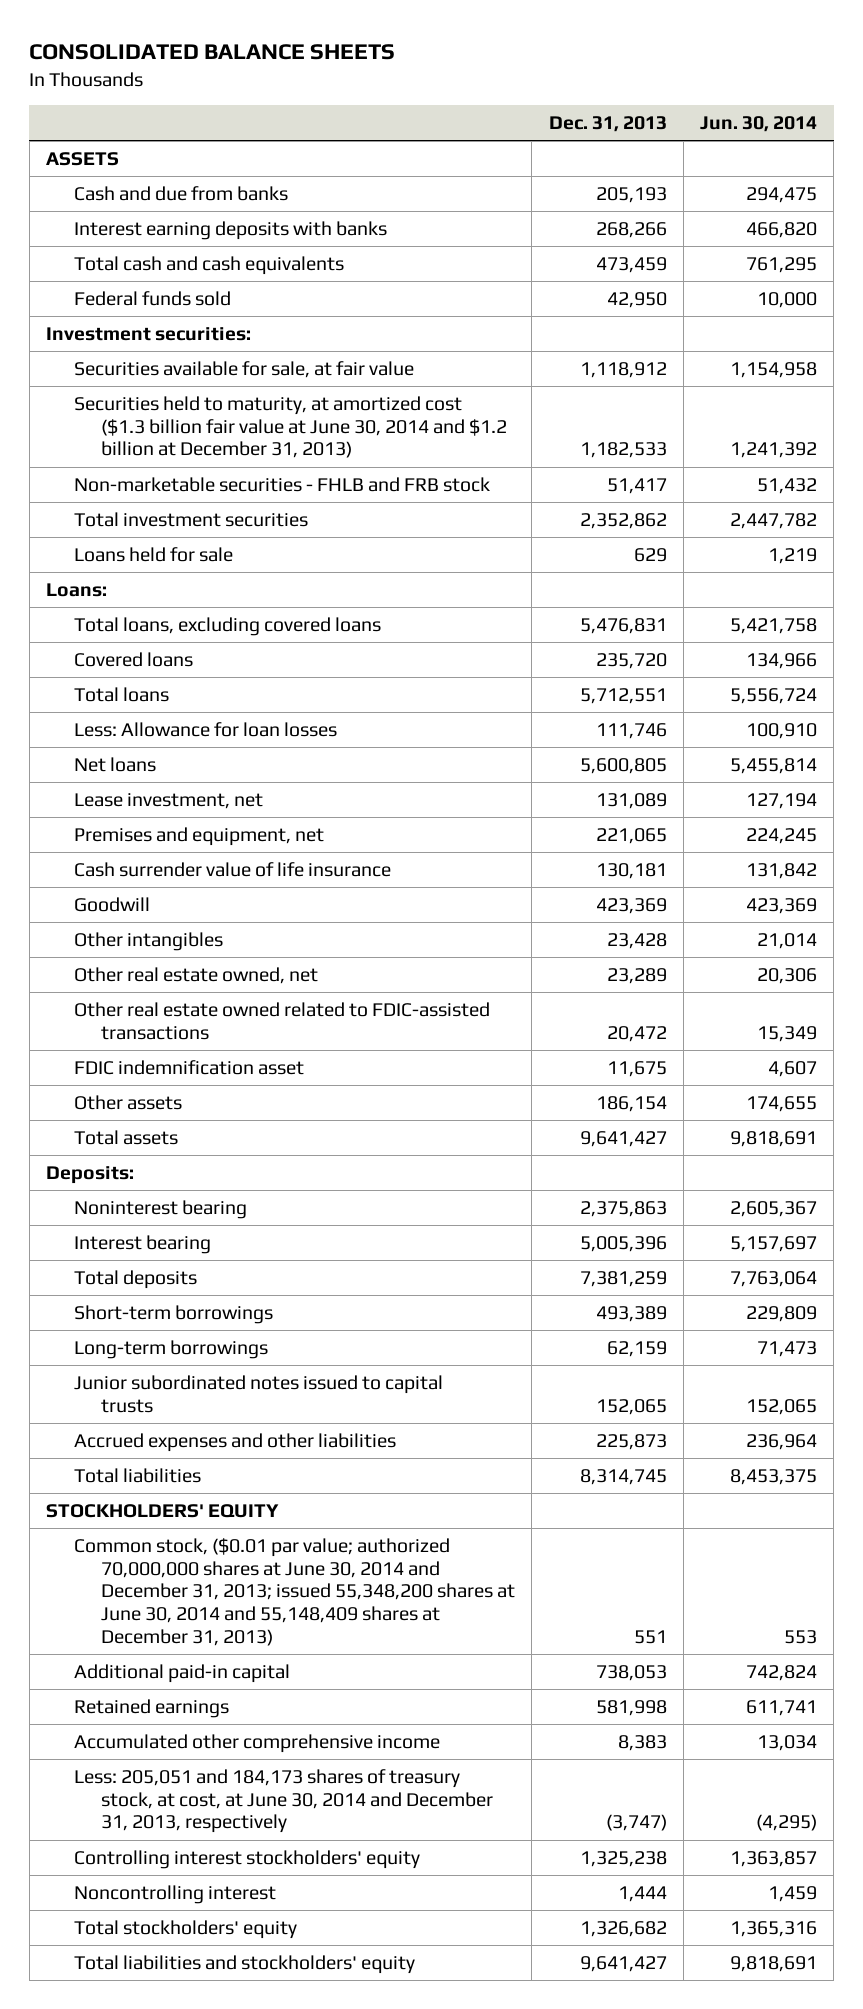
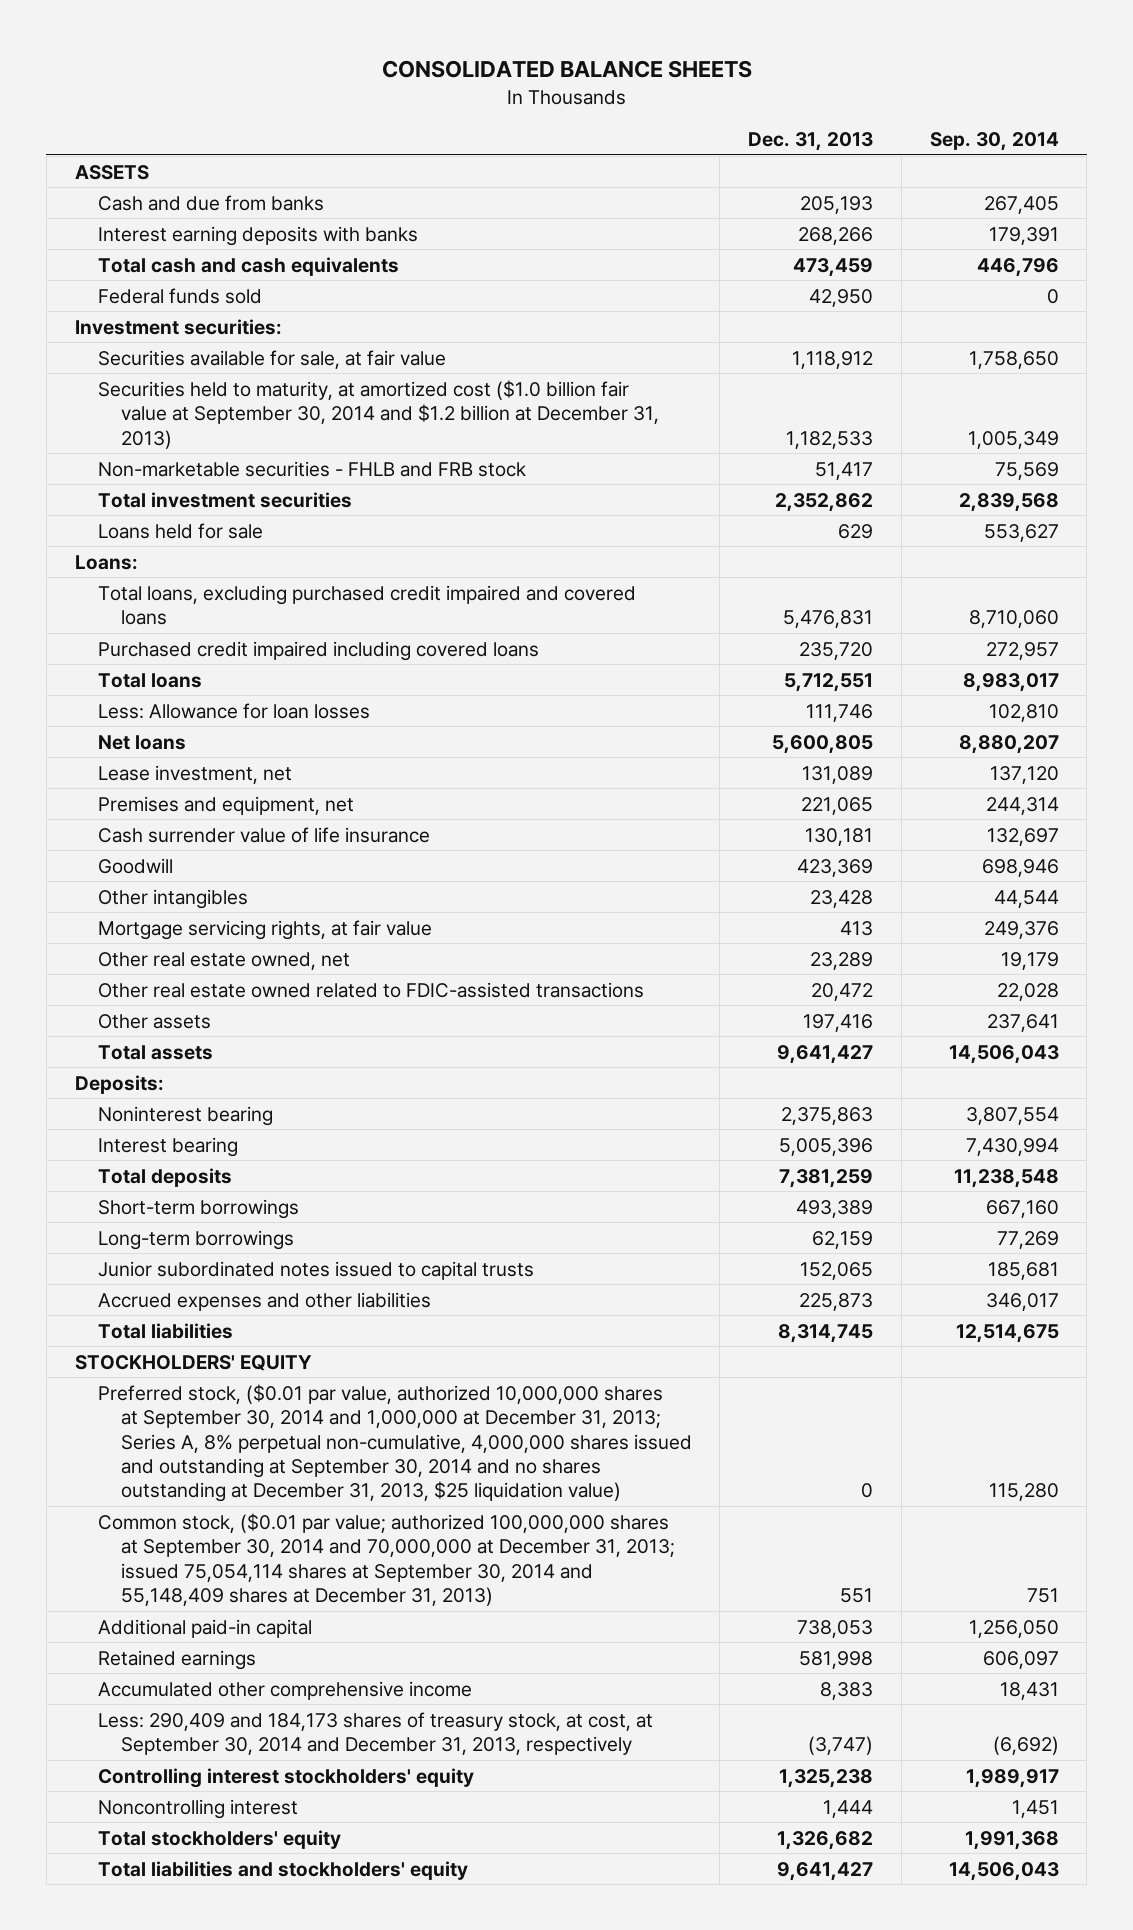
- | Dec. 31, 2013 | Jun. 30, 2014
+ | Dec. 31, 2013 | Sep. 30, 2014
- Securities held to maturity, at amortized cost ($1.3 billion fair value at June 30, 2014 and $1.2 billion at December 31, 2013) | 1,182,533 | 1,241,392
+ Securities held to maturity, at amortized cost ($1.0 billion fair value at September 30, 2014 and $1.2 billion at December 31, 2013) | 1,182,533 | 1,005,349
- Total loans, excluding covered loans | 5,476,831 | 5,421,758
- Covered loans | 235,720 | 134,966
+ Total loans, excluding purchased credit impaired and covered loans | 5,476,831 | 8,710,060
+ Purchased credit impaired including covered loans | 235,720 | 272,957
+ Mortgage servicing rights, at fair value | 413 | 249,376
- FDIC indemnification asset | 11,675 | 4,607
- Other assets | 186,154 | 174,655
+ Other assets | 197,416 | 237,641
- Common stock, ($0.01 par value; authorized 70,000,000 shares at June 30, 2014 and December 31, 2013; issued 55,348,200 shares at June 30, 2014 and 55,148,409 shares at December 31, 2013) | 551 | 553
+ Preferred stock, ($0.01 par value, authorized 10,000,000 shares at September 30, 2014 and 1,000,000 at December 31, 2013; Series A, 8% perpetual non-cumulative, 4,000,000 shares issued and outstanding at September 30, 2014 and no shares outstanding at December 31, 2013, $25 liquidation value) | 0 | 115,280
+ Common stock, ($0.01 par value; authorized 100,000,000 shares at September 30, 2014 and 70,000,000 at December 31, 2013; issued 75,054,114 shares at September 30, 2014 and 55,148,409 shares at December 31, 2013) | 551 | 751
- Less: 205,051 and 184,173 shares of treasury stock, at cost, at June 30, 2014 and December 31, 2013, respectively | (3,747) | (4,295)
+ Less: 290,409 and 184,173 shares of treasury stock, at cost, at September 30, 2014 and December 31, 2013, respectively | (3,747) | (6,692)

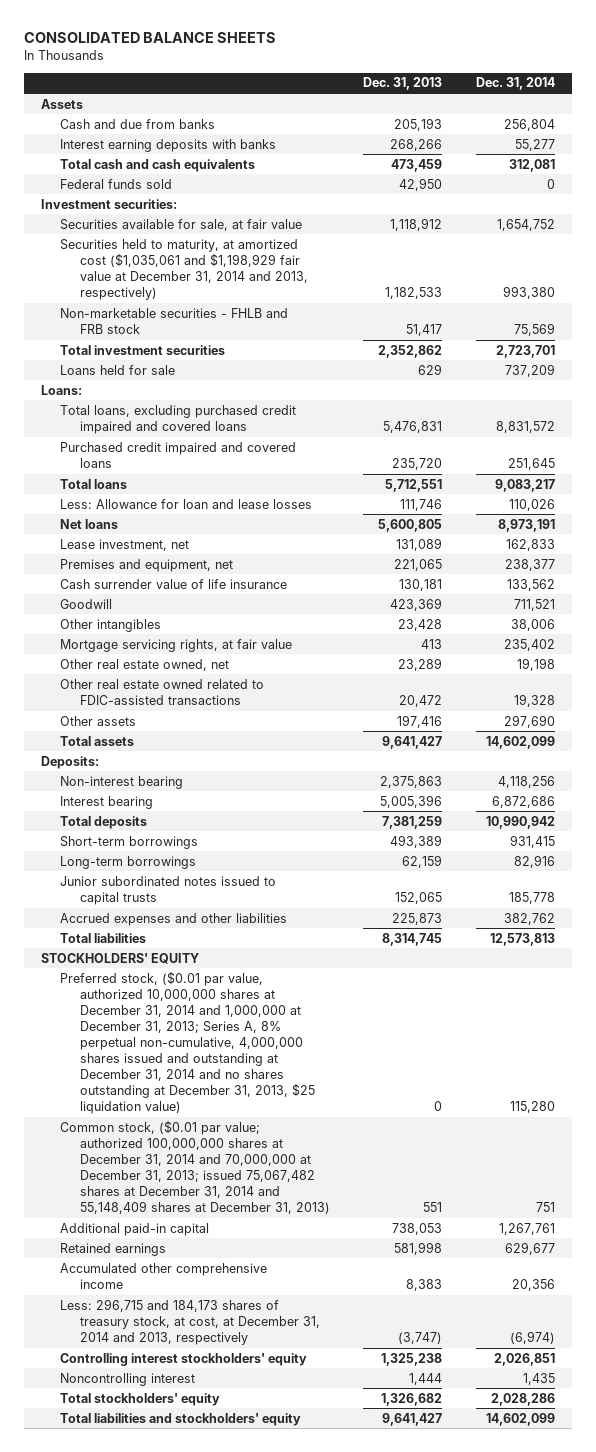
- | Dec. 31, 2013 | Sep. 30, 2014
+ | Dec. 31, 2013 | Dec. 31, 2014
- ASSETS
+ Assets
- Securities held to maturity, at amortized cost ($1.0 billion fair value at September 30, 2014 and $1.2 billion at December 31, 2013) | 1,182,533 | 1,005,349
+ Securities held to maturity, at amortized cost ($1,035,061 and $1,198,929 fair value at December 31, 2014 and 2013, respectively) | 1,182,533 | 993,380
- Purchased credit impaired including covered loans | 235,720 | 272,957
+ Purchased credit impaired and covered loans | 235,720 | 251,645
- Less: Allowance for loan losses | 111,746 | 102,810
+ Less: Allowance for loan and lease losses | 111,746 | 110,026
- Noninterest bearing | 2,375,863 | 3,807,554
+ Non-interest bearing | 2,375,863 | 4,118,256
- Preferred stock, ($0.01 par value, authorized 10,000,000 shares at September 30, 2014 and 1,000,000 at December 31, 2013; Series A, 8% perpetual non-cumulative, 4,000,000 shares issued and outstanding at September 30, 2014 and no shares outstanding at December 31, 2013, $25 liquidation value) | 0 | 115,280
- Common stock, ($0.01 par value; authorized 100,000,000 shares at September 30, 2014 and 70,000,000 at December 31, 2013; issued 75,054,114 shares at September 30, 2014 and 55,148,409 shares at December 31, 2013) | 551 | 751
+ Preferred stock, ($0.01 par value, authorized 10,000,000 shares at December 31, 2014 and 1,000,000 at December 31, 2013; Series A, 8% perpetual non-cumulative, 4,000,000 shares issued and outstanding at December 31, 2014 and no shares outstanding at December 31, 2013, $25 liquidation value) | 0 | 115,280
+ Common stock, ($0.01 par value; authorized 100,000,000 shares at December 31, 2014 and 70,000,000 at December 31, 2013; issued 75,067,482 shares at December 31, 2014 and 55,148,409 shares at December 31, 2013) | 551 | 751
- Less: 290,409 and 184,173 shares of treasury stock, at cost, at September 30, 2014 and December 31, 2013, respectively | (3,747) | (6,692)
+ Less: 296,715 and 184,173 shares of treasury stock, at cost, at December 31, 2014 and 2013, respectively | (3,747) | (6,974)

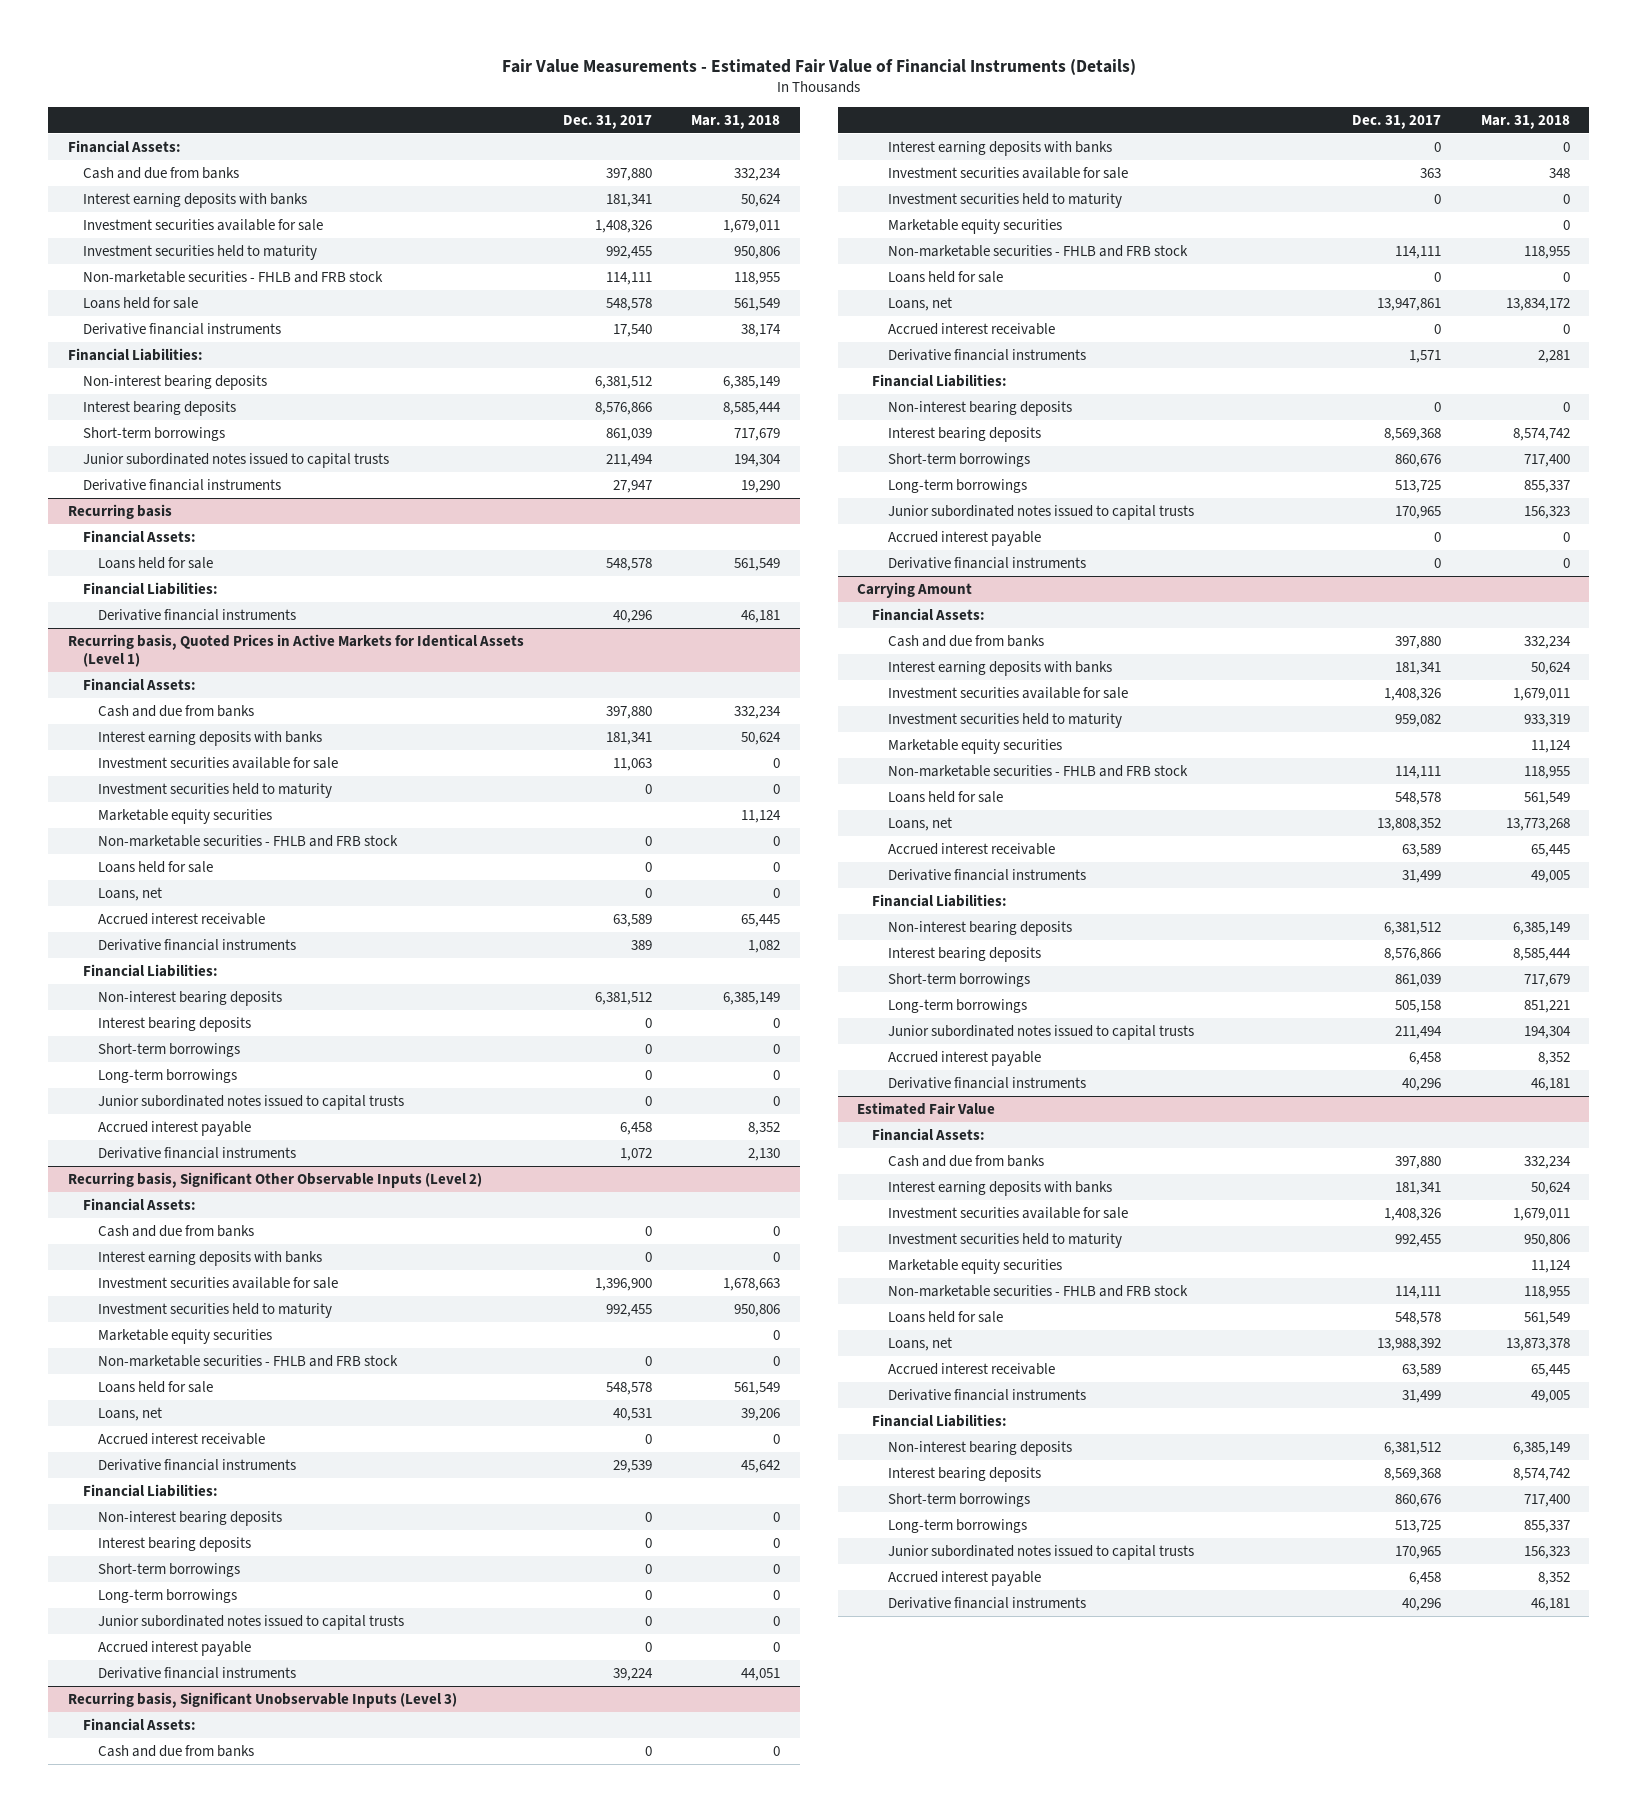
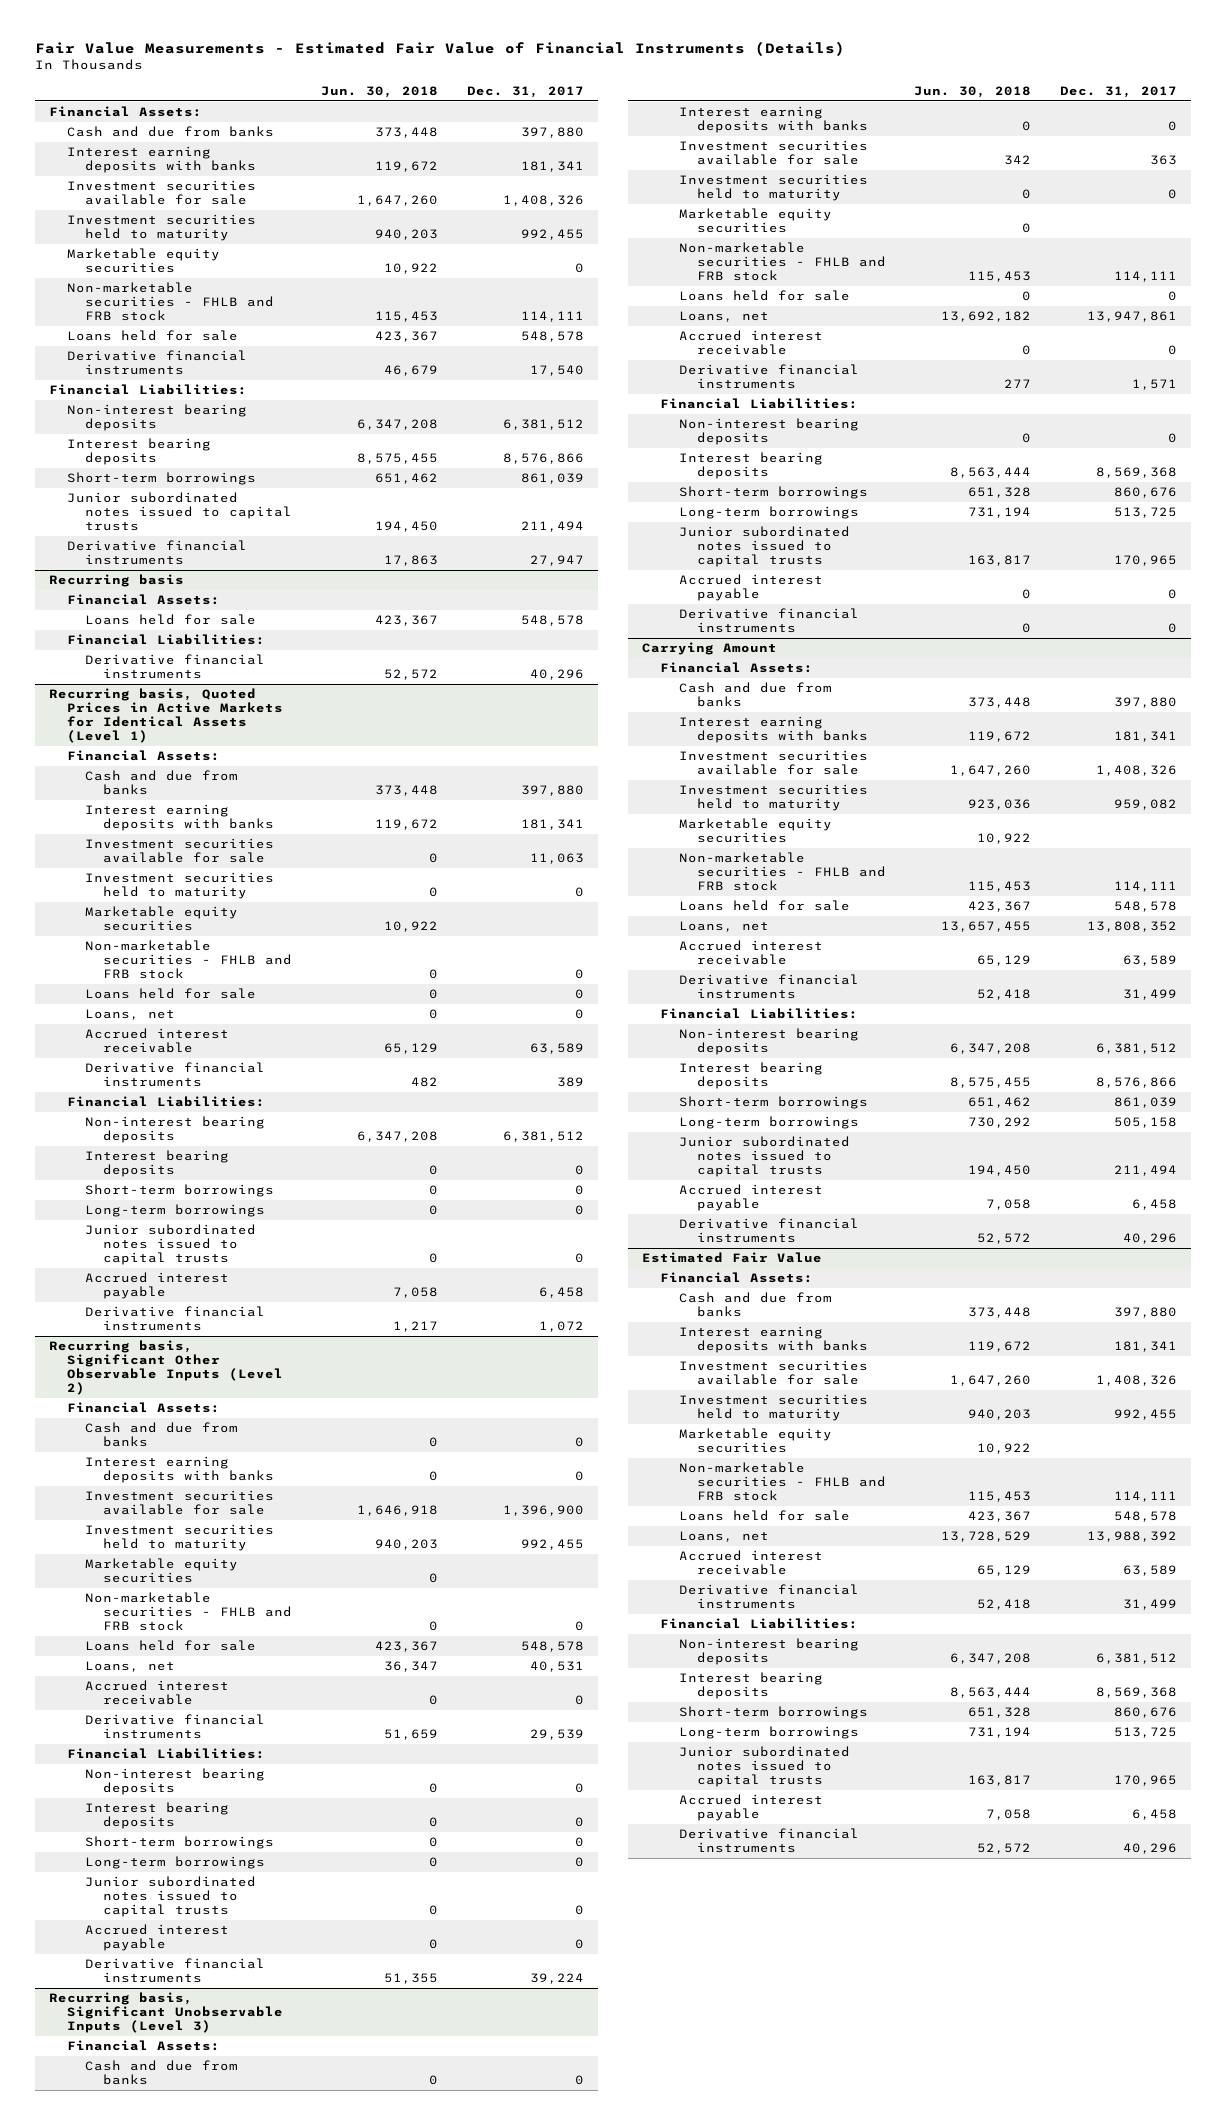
- | Dec. 31, 2017 | Mar. 31, 2018
+ | Jun. 30, 2018 | Dec. 31, 2017
+ Marketable equity securities | 10,922 | 0

